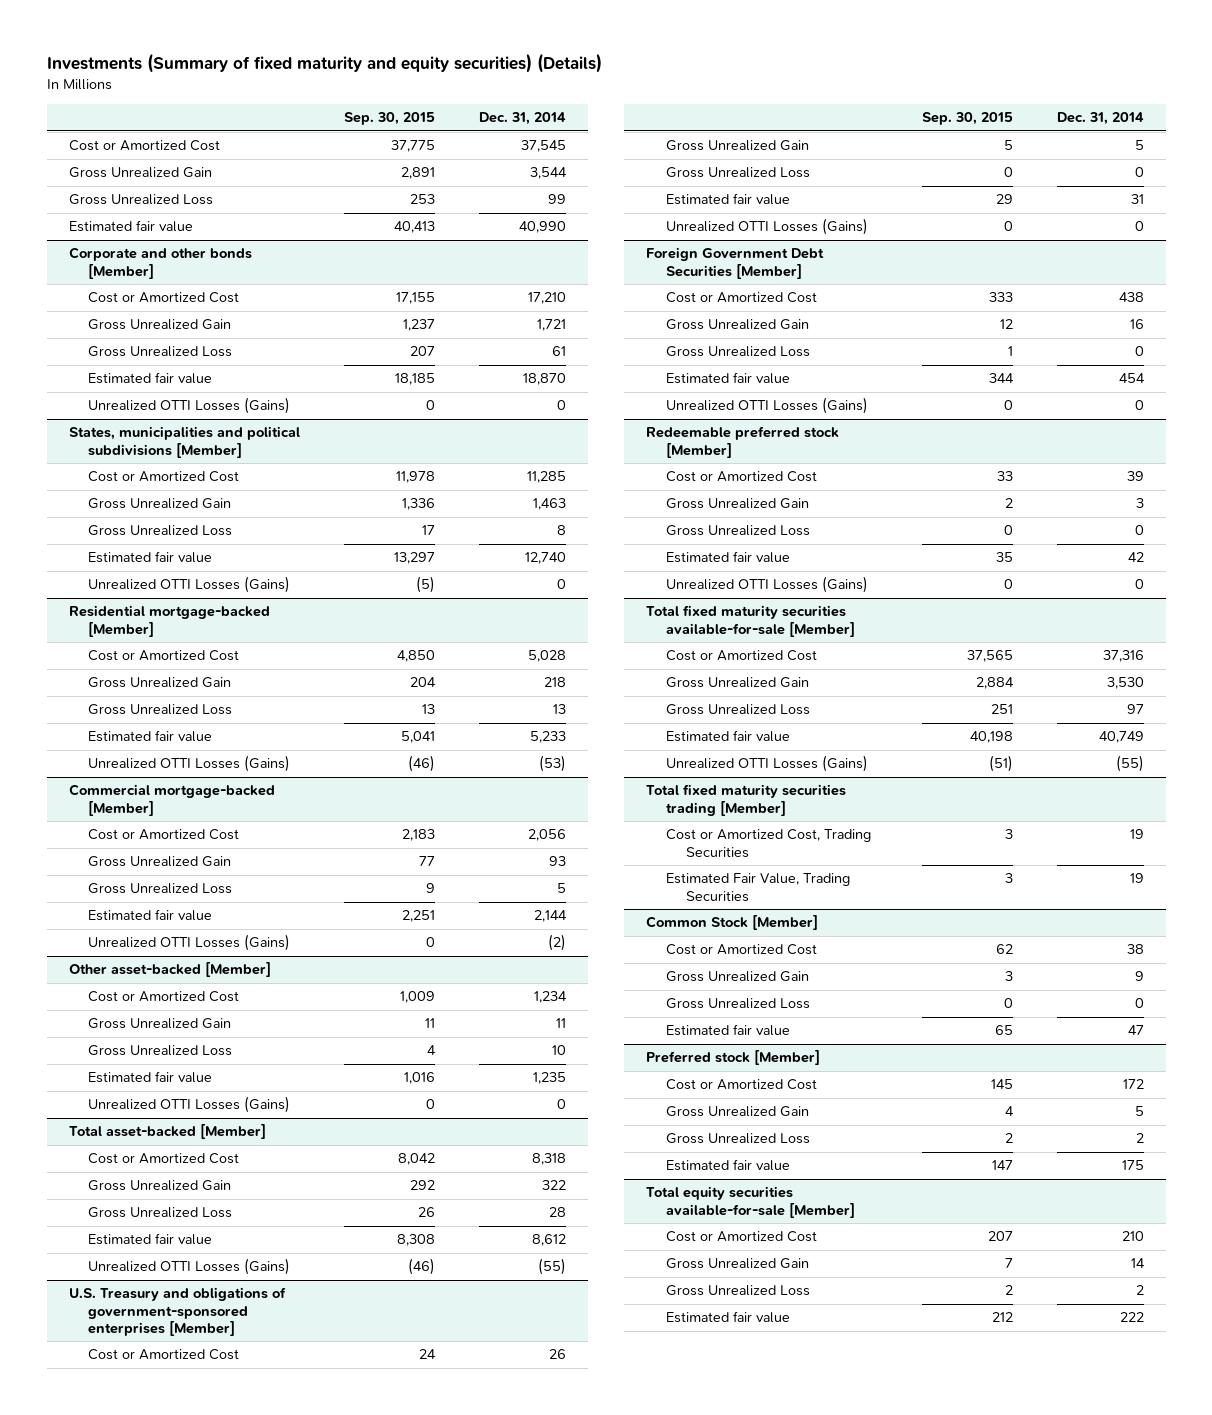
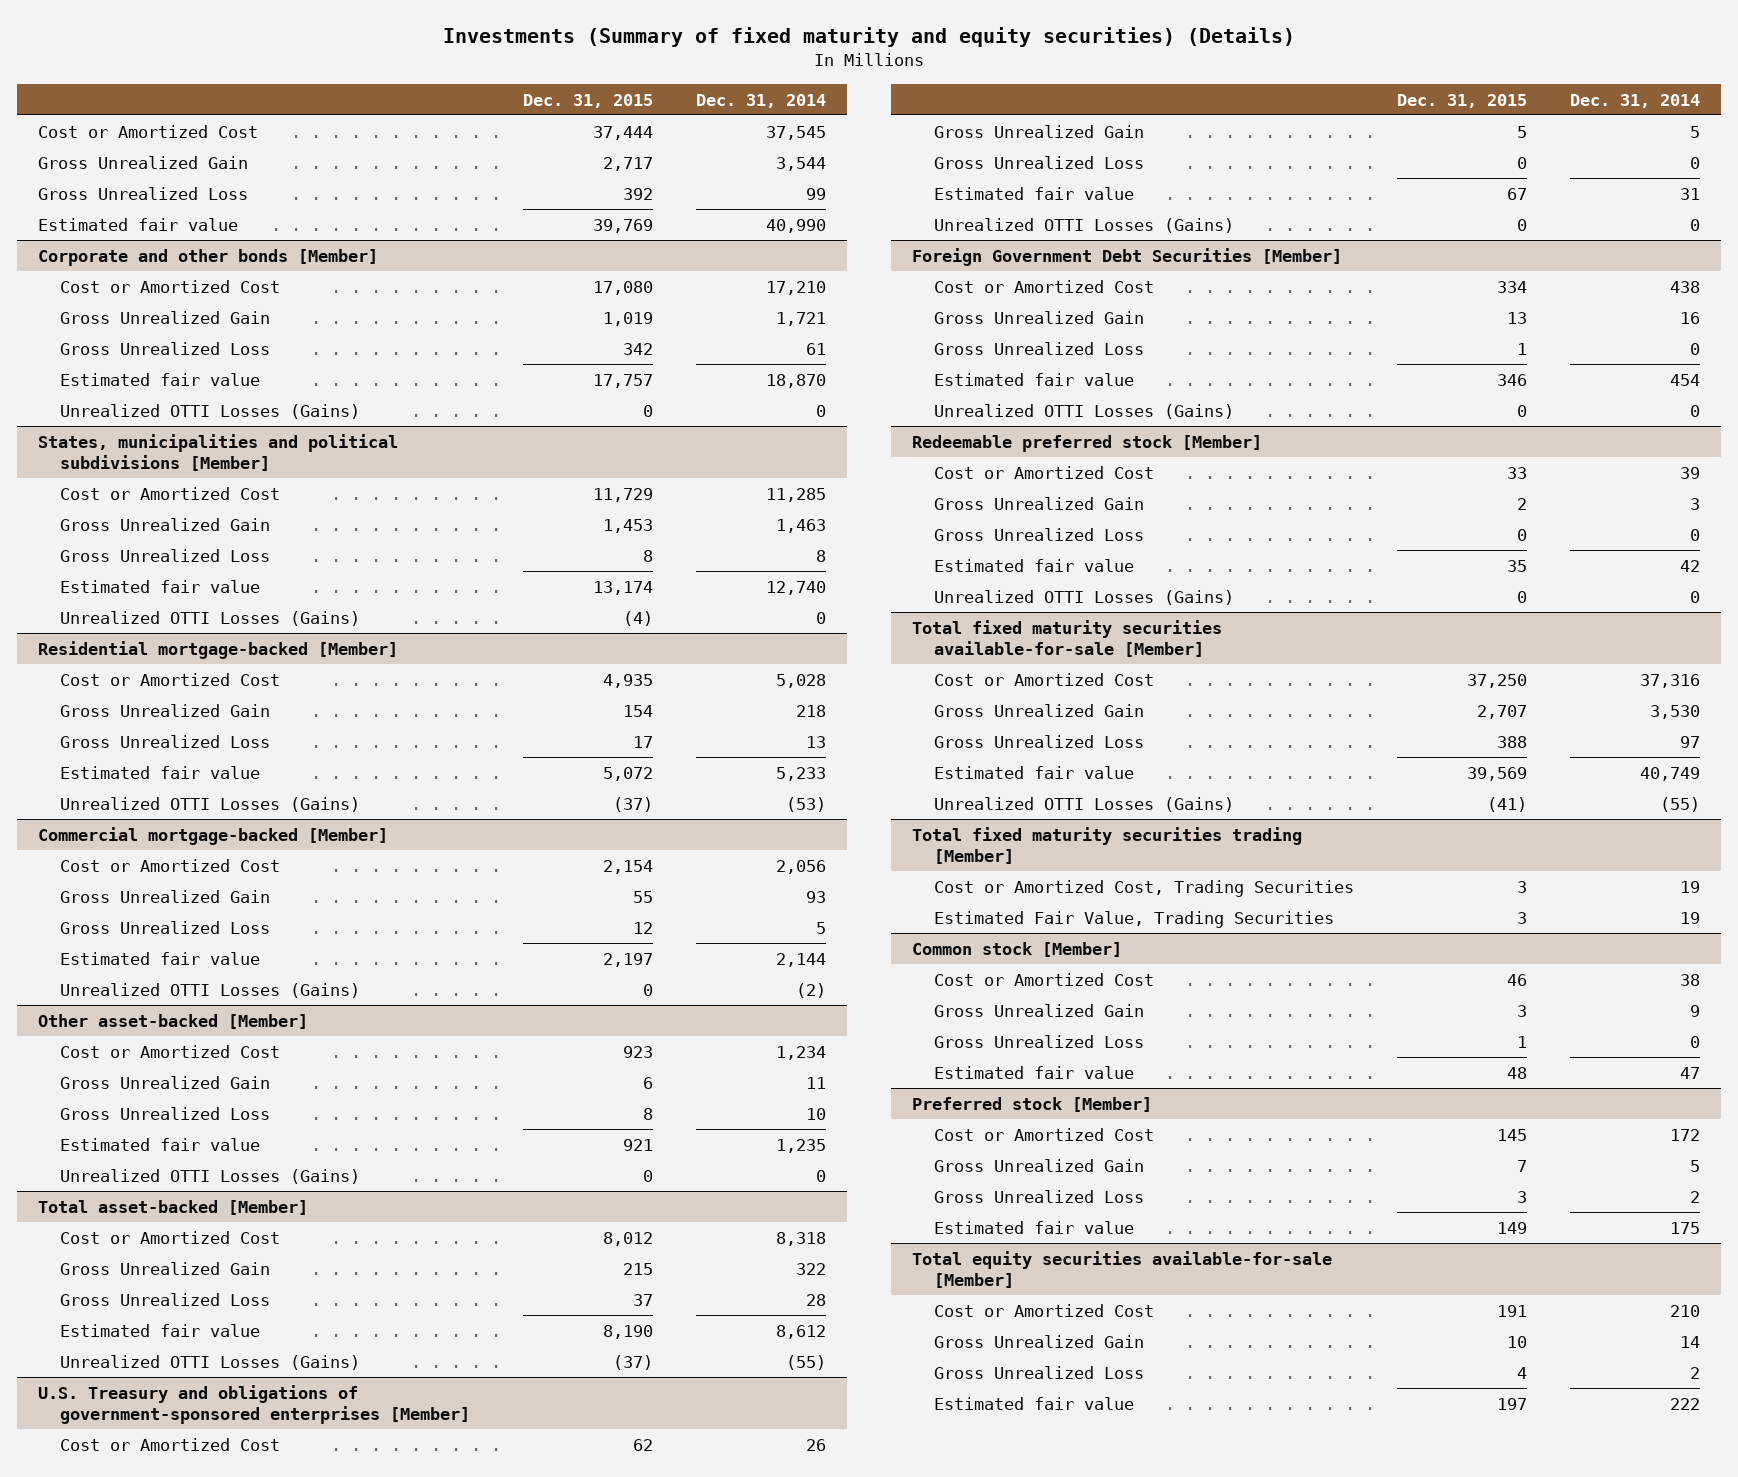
- | Sep. 30, 2015 | Dec. 31, 2014
+ | Dec. 31, 2015 | Dec. 31, 2014
- Common Stock [Member]
+ Common stock [Member]

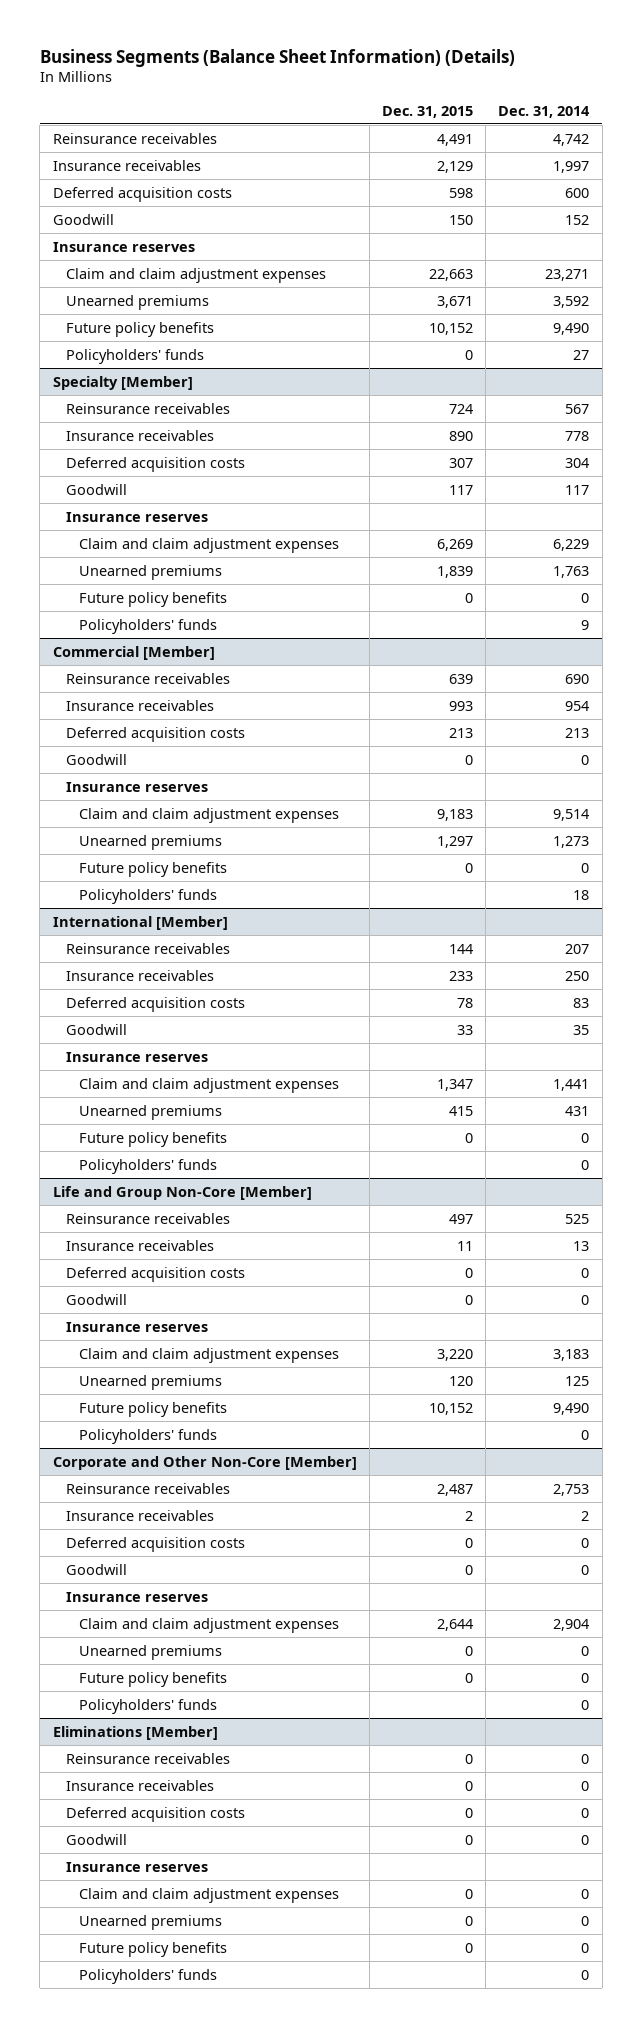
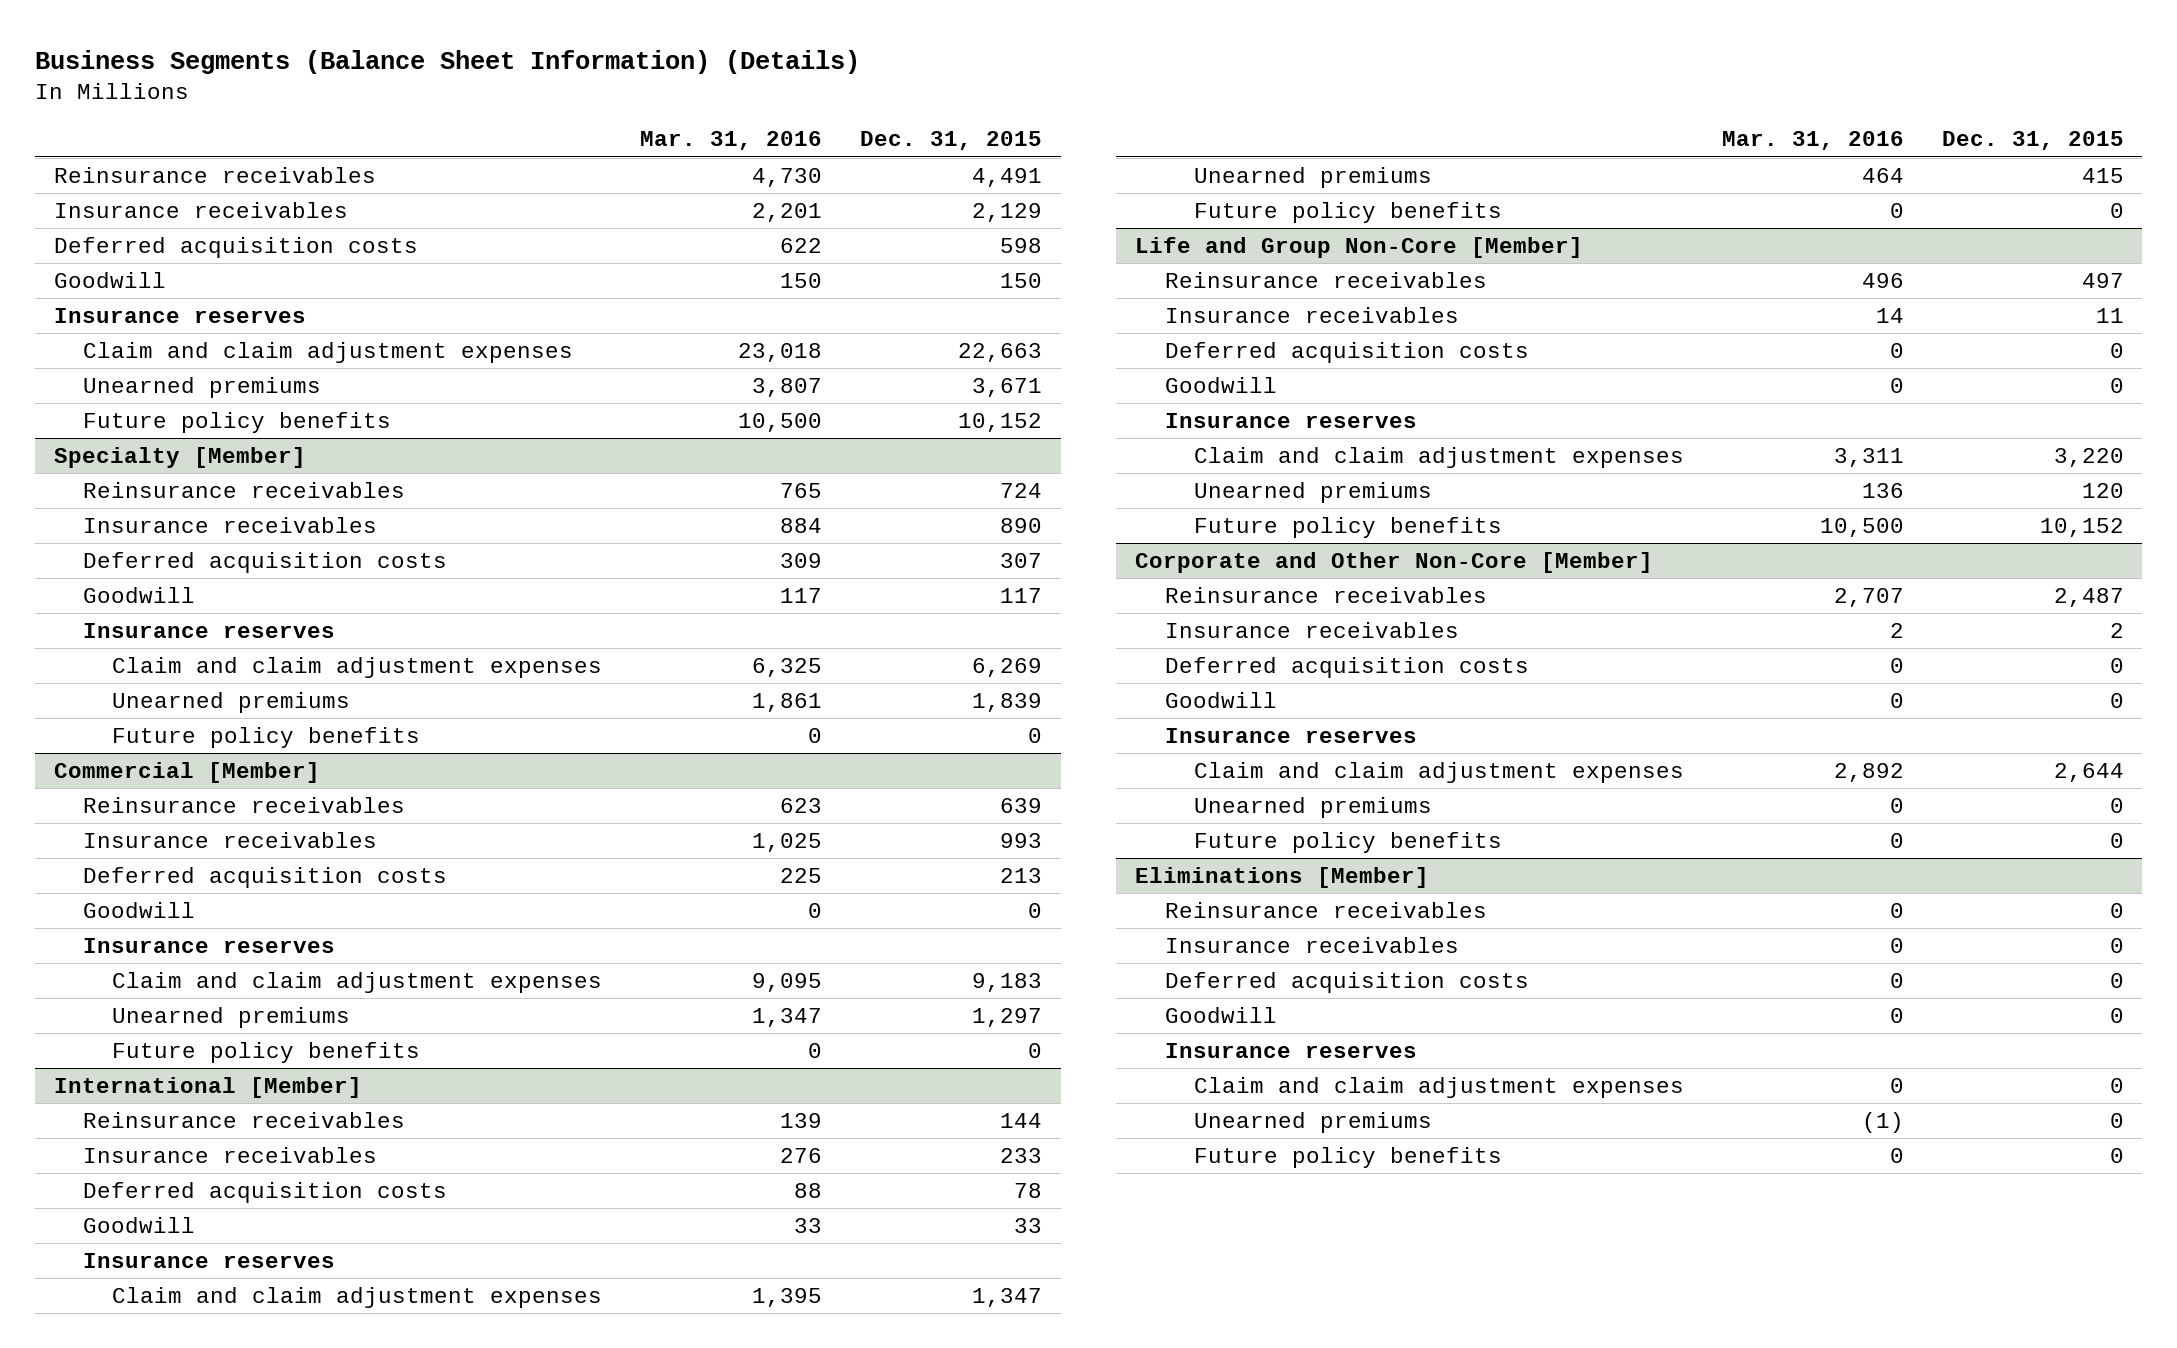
- | Dec. 31, 2015 | Dec. 31, 2014
+ | Mar. 31, 2016 | Dec. 31, 2015
- Policyholders' funds | 0 | 27
@ Specialty [Member]
- Policyholders' funds | | 9
@ Commercial [Member]
- Policyholders' funds | | 18
@ International [Member]
- Policyholders' funds | | 0
@ Life and Group Non-Core [Member]
- Policyholders' funds | | 0
@ Corporate and Other Non-Core [Member]
- Policyholders' funds | | 0
@ Eliminations [Member]
- Policyholders' funds | | 0

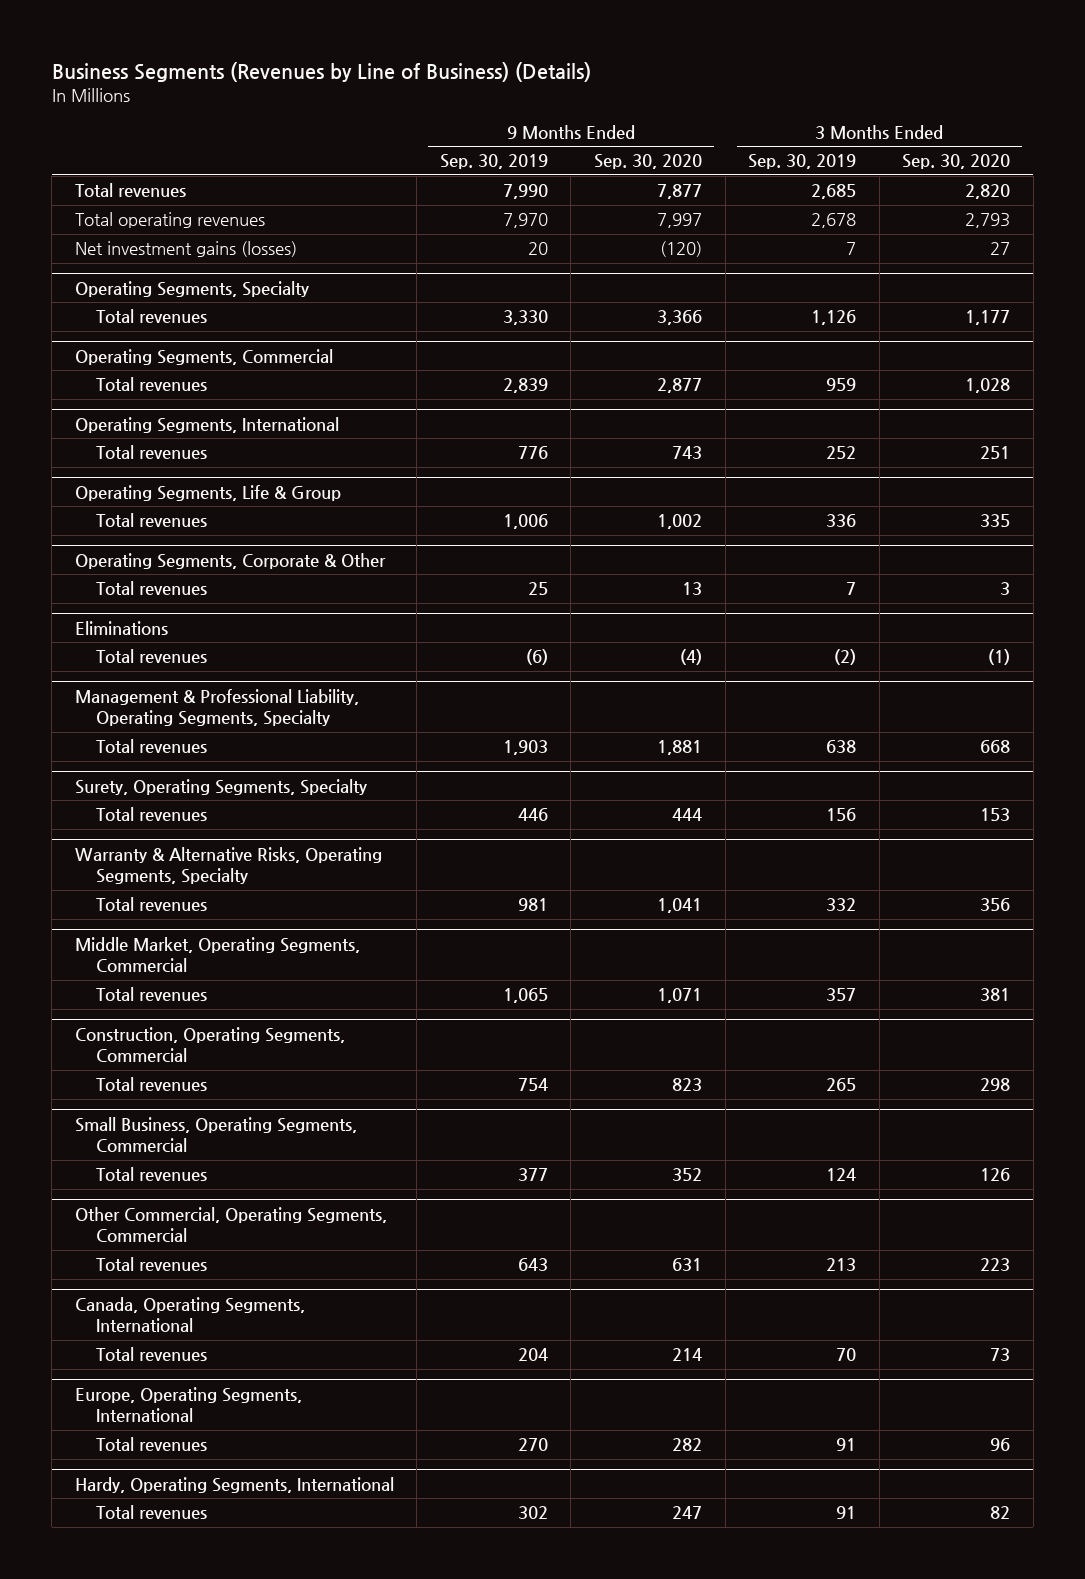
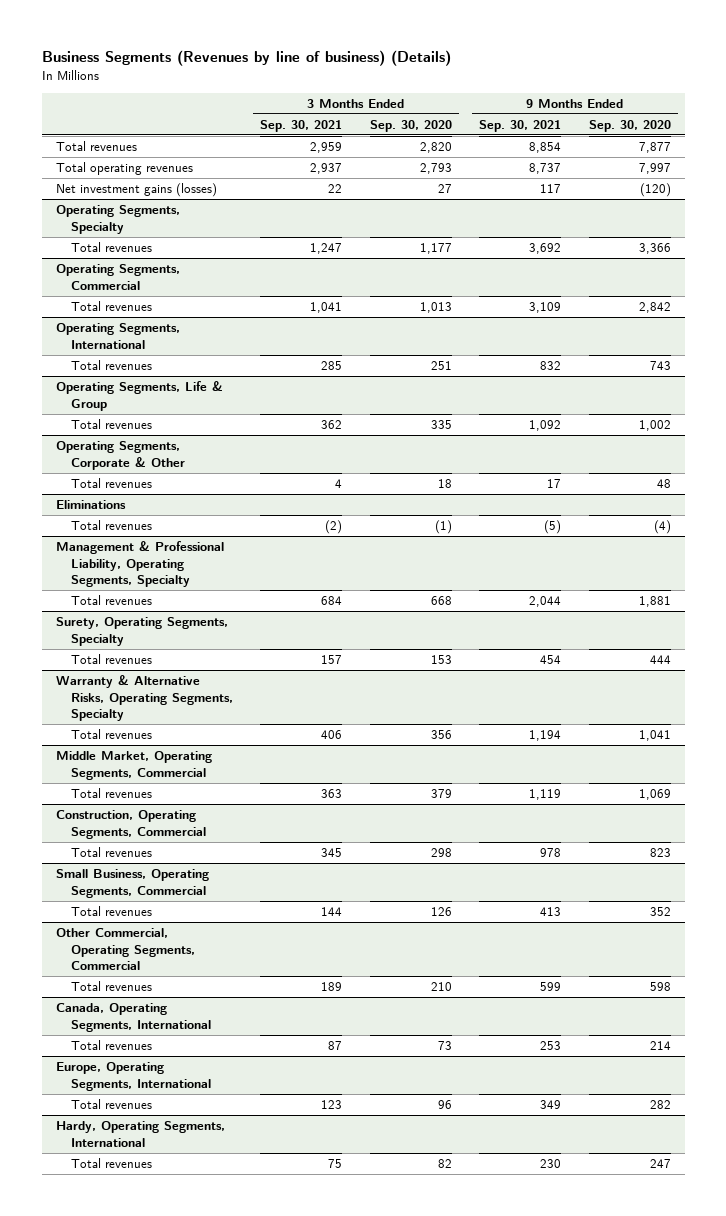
- Business Segments (Revenues by Line of Business) (Details)
+ Business Segments (Revenues by line of business) (Details)
- | 9 Months Ended Sep. 30, 2019 | 9 Months Ended Sep. 30, 2020 | 3 Months Ended Sep. 30, 2019 | 3 Months Ended Sep. 30, 2020
+ | 3 Months Ended Sep. 30, 2021 | 3 Months Ended Sep. 30, 2020 | 9 Months Ended Sep. 30, 2021 | 9 Months Ended Sep. 30, 2020
@ Operating Segments, Commercial
- Total revenues | 2,839 | 2,877 | 959 | 1,028
+ Total revenues | 1,041 | 1,013 | 3,109 | 2,842
@ Operating Segments, Corporate & Other
- Total revenues | 25 | 13 | 7 | 3
+ Total revenues | 4 | 18 | 17 | 48
@ Middle Market, Operating Segments, Commercial
- Total revenues | 1,065 | 1,071 | 357 | 381
+ Total revenues | 363 | 379 | 1,119 | 1,069
@ Other Commercial, Operating Segments, Commercial
- Total revenues | 643 | 631 | 213 | 223
+ Total revenues | 189 | 210 | 599 | 598

